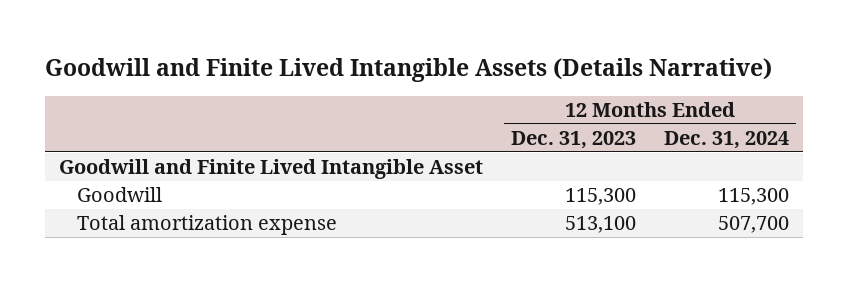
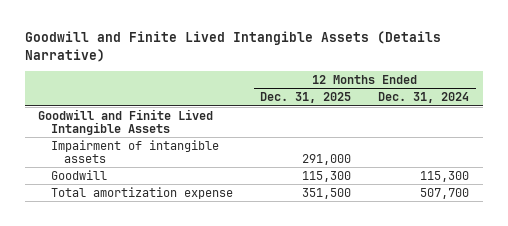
- | 12 Months Ended Dec. 31, 2023 | 12 Months Ended Dec. 31, 2024
+ | 12 Months Ended Dec. 31, 2025 | 12 Months Ended Dec. 31, 2024
- Goodwill and Finite Lived Intangible Asset
+ Goodwill and Finite Lived Intangible Assets
+ Impairment of intangible assets | 291,000 |

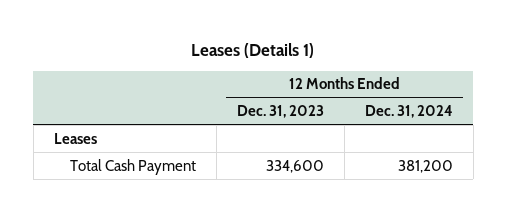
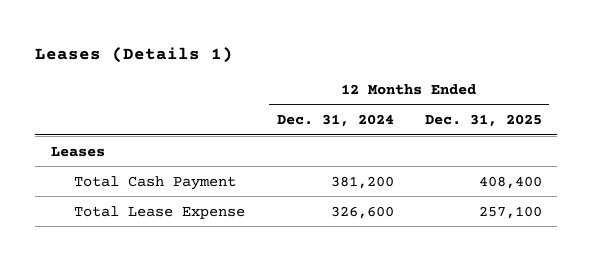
- | 12 Months Ended Dec. 31, 2023 | 12 Months Ended Dec. 31, 2024
+ | 12 Months Ended Dec. 31, 2024 | 12 Months Ended Dec. 31, 2025
+ Total Lease Expense | 326,600 | 257,100

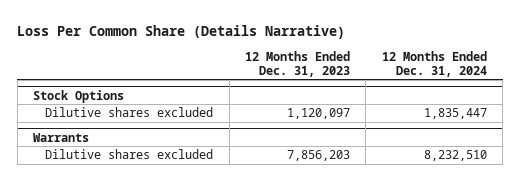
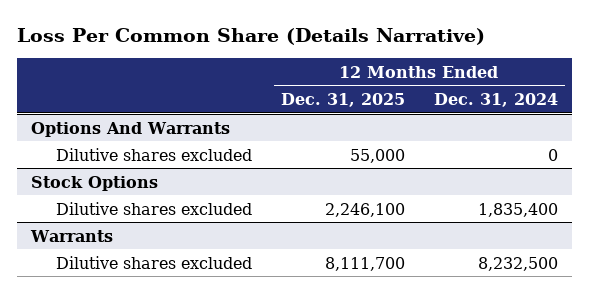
- | 12 Months Ended Dec. 31, 2023 | 12 Months Ended Dec. 31, 2024
+ | 12 Months Ended Dec. 31, 2025 | 12 Months Ended Dec. 31, 2024
+ Options And Warrants
+ Dilutive shares excluded | 55,000 | 0
@ Stock Options
- Dilutive shares excluded | 1,120,097 | 1,835,447
+ Dilutive shares excluded | 2,246,100 | 1,835,400
@ Warrants
- Dilutive shares excluded | 7,856,203 | 8,232,510
+ Dilutive shares excluded | 8,111,700 | 8,232,500

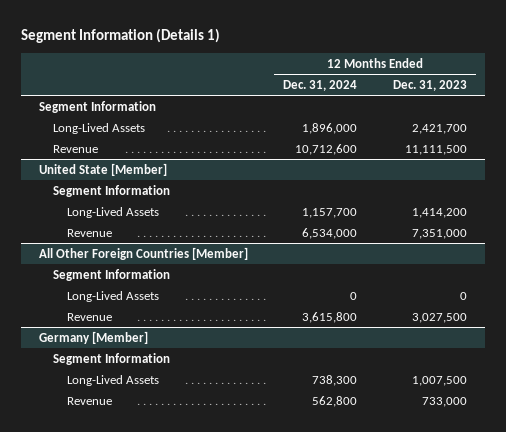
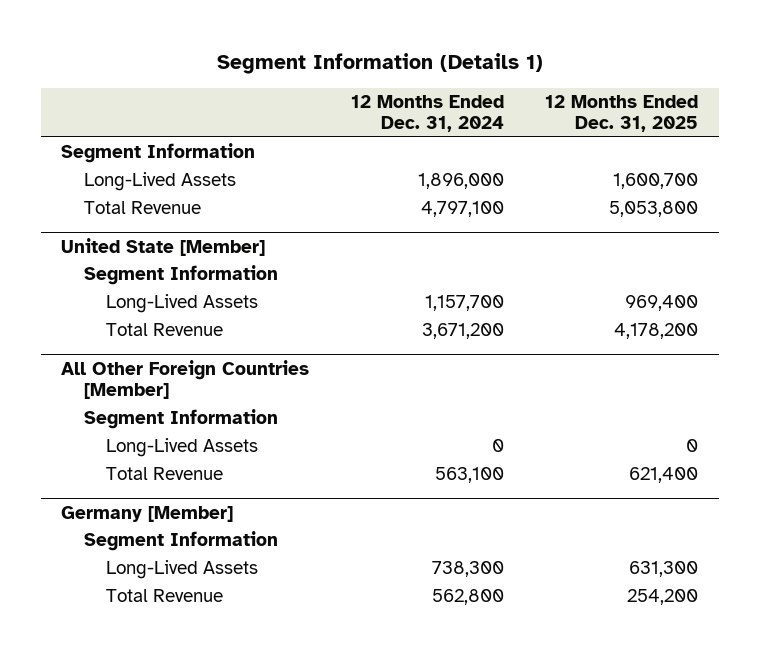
- | 12 Months Ended Dec. 31, 2024 | 12 Months Ended Dec. 31, 2023
+ | 12 Months Ended Dec. 31, 2024 | 12 Months Ended Dec. 31, 2025
- Revenue | 10,712,600 | 11,111,500
+ Total Revenue | 4,797,100 | 5,053,800
@ United State [Member]
- Revenue | 6,534,000 | 7,351,000
+ Total Revenue | 3,671,200 | 4,178,200
@ All Other Foreign Countries [Member]
- Revenue | 3,615,800 | 3,027,500
+ Total Revenue | 563,100 | 621,400
@ Germany [Member]
- Revenue | 562,800 | 733,000
+ Total Revenue | 562,800 | 254,200

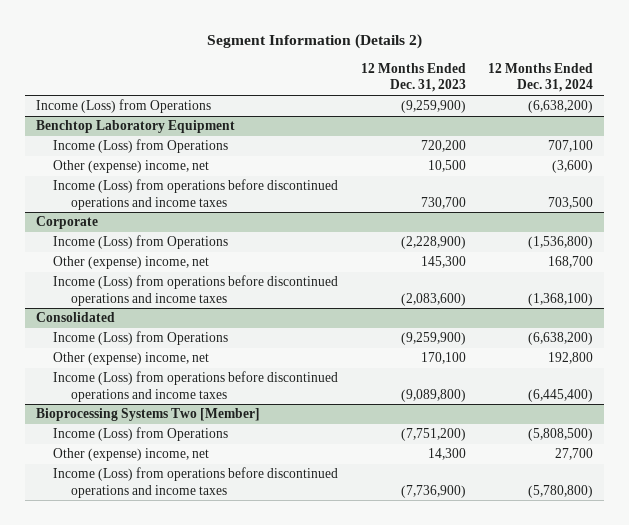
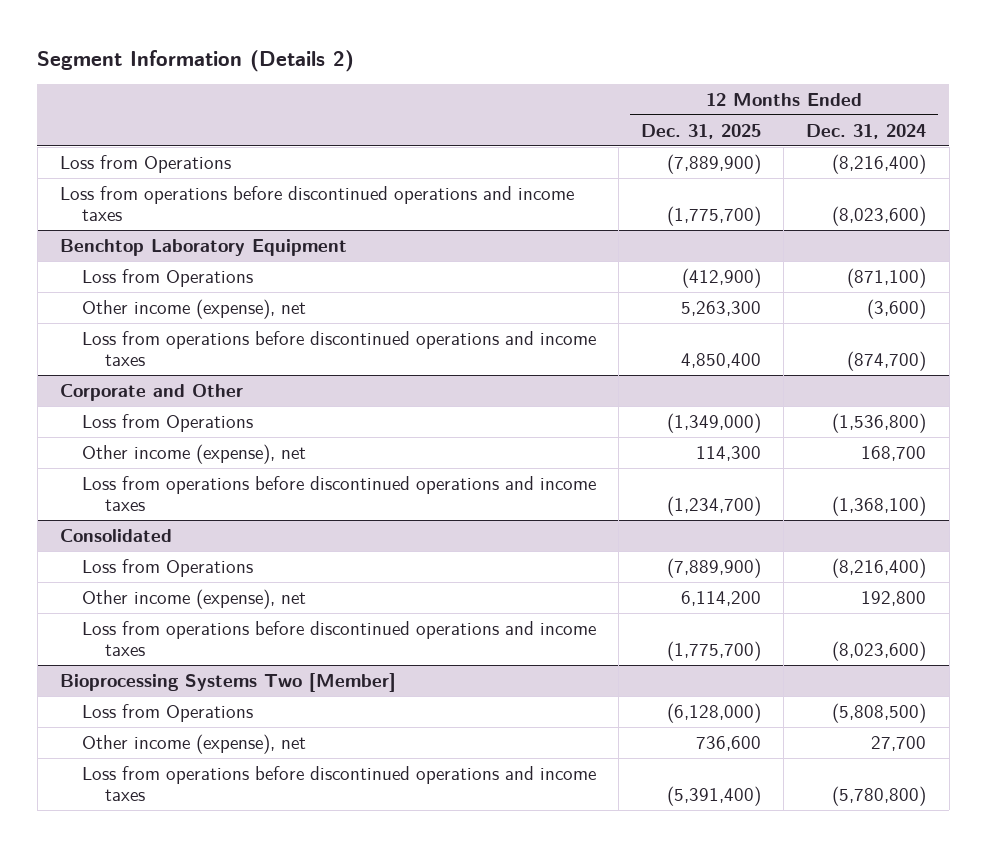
- | 12 Months Ended Dec. 31, 2023 | 12 Months Ended Dec. 31, 2024
+ | 12 Months Ended Dec. 31, 2025 | 12 Months Ended Dec. 31, 2024
- Income (Loss) from Operations | (9,259,900) | (6,638,200)
+ Loss from Operations | (7,889,900) | (8,216,400)
+ Loss from operations before discontinued operations and income taxes | (1,775,700) | (8,023,600)
@ Benchtop Laboratory Equipment
- Income (Loss) from Operations | 720,200 | 707,100
- Other (expense) income, net | 10,500 | (3,600)
- Income (Loss) from operations before discontinued operations and income taxes | 730,700 | 703,500
- Corporate
- Income (Loss) from Operations | (2,228,900) | (1,536,800)
- Other (expense) income, net | 145,300 | 168,700
- Income (Loss) from operations before discontinued operations and income taxes | (2,083,600) | (1,368,100)
@ Benchtop Laboratory Equipment
+ Loss from Operations | (412,900) | (871,100)
+ Other income (expense), net | 5,263,300 | (3,600)
+ Loss from operations before discontinued operations and income taxes | 4,850,400 | (874,700)
+ Corporate and Other
+ Loss from Operations | (1,349,000) | (1,536,800)
+ Other income (expense), net | 114,300 | 168,700
+ Loss from operations before discontinued operations and income taxes | (1,234,700) | (1,368,100)
@ Consolidated
- Income (Loss) from Operations | (9,259,900) | (6,638,200)
- Other (expense) income, net | 170,100 | 192,800
- Income (Loss) from operations before discontinued operations and income taxes | (9,089,800) | (6,445,400)
+ Loss from Operations | (7,889,900) | (8,216,400)
+ Other income (expense), net | 6,114,200 | 192,800
+ Loss from operations before discontinued operations and income taxes | (1,775,700) | (8,023,600)
@ Bioprocessing Systems Two [Member]
- Income (Loss) from Operations | (7,751,200) | (5,808,500)
- Other (expense) income, net | 14,300 | 27,700
- Income (Loss) from operations before discontinued operations and income taxes | (7,736,900) | (5,780,800)
+ Loss from Operations | (6,128,000) | (5,808,500)
+ Other income (expense), net | 736,600 | 27,700
+ Loss from operations before discontinued operations and income taxes | (5,391,400) | (5,780,800)

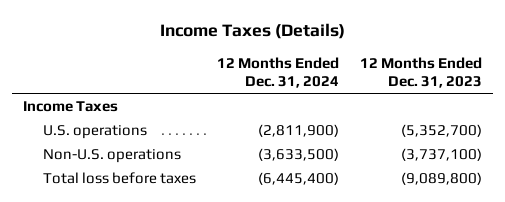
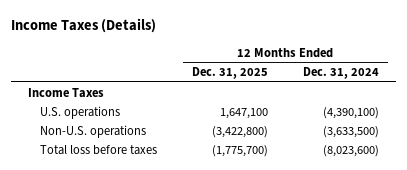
- | 12 Months Ended Dec. 31, 2024 | 12 Months Ended Dec. 31, 2023
+ | 12 Months Ended Dec. 31, 2025 | 12 Months Ended Dec. 31, 2024
- U.S. operations | (2,811,900) | (5,352,700)
+ U.S. operations | 1,647,100 | (4,390,100)
- Total loss before taxes | (6,445,400) | (9,089,800)
+ Total loss before taxes | (1,775,700) | (8,023,600)

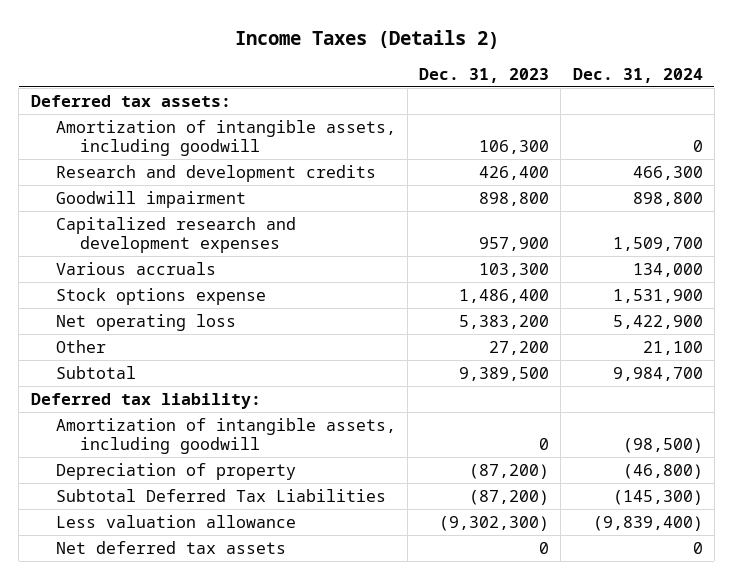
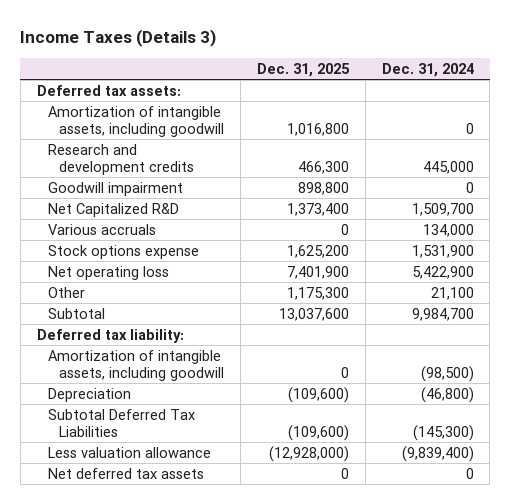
- Income Taxes (Details 2)
+ Income Taxes (Details 3)
- | Dec. 31, 2023 | Dec. 31, 2024
+ | Dec. 31, 2025 | Dec. 31, 2024
- Research and development credits | 426,400 | 466,300
- Goodwill impairment | 898,800 | 898,800
- Capitalized research and development expenses | 957,900 | 1,509,700
+ Research and development credits | 466,300 | 445,000
+ Goodwill impairment | 898,800 | 0
+ Net Capitalized R&D | 1,373,400 | 1,509,700
- Depreciation of property | (87,200) | (46,800)
+ Depreciation | (109,600) | (46,800)

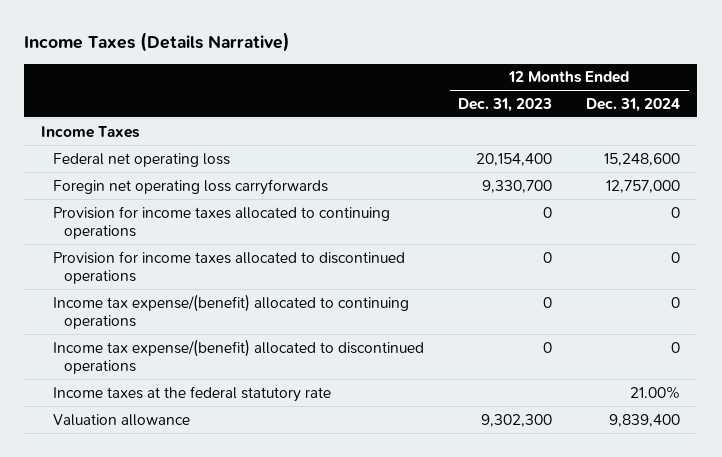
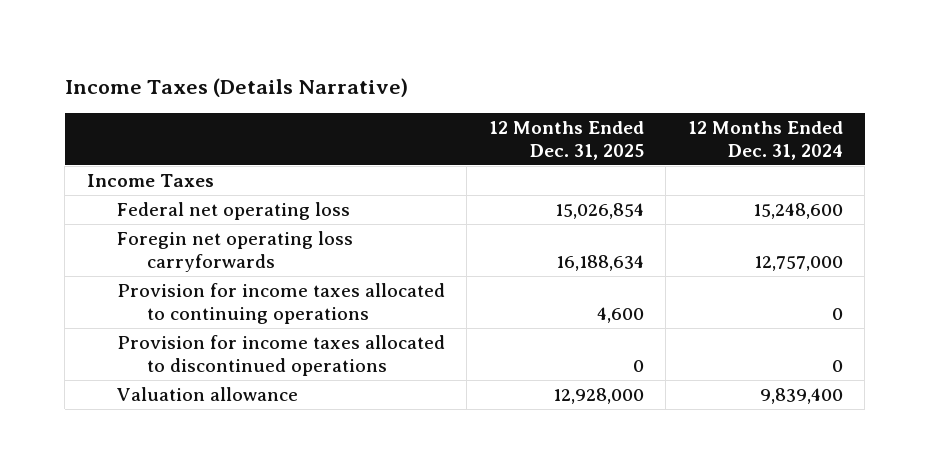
- | 12 Months Ended Dec. 31, 2023 | 12 Months Ended Dec. 31, 2024
+ | 12 Months Ended Dec. 31, 2025 | 12 Months Ended Dec. 31, 2024
- Income tax expense/(benefit) allocated to continuing operations | 0 | 0
- Income tax expense/(benefit) allocated to discontinued operations | 0 | 0
- Income taxes at the federal statutory rate | | 21.00%

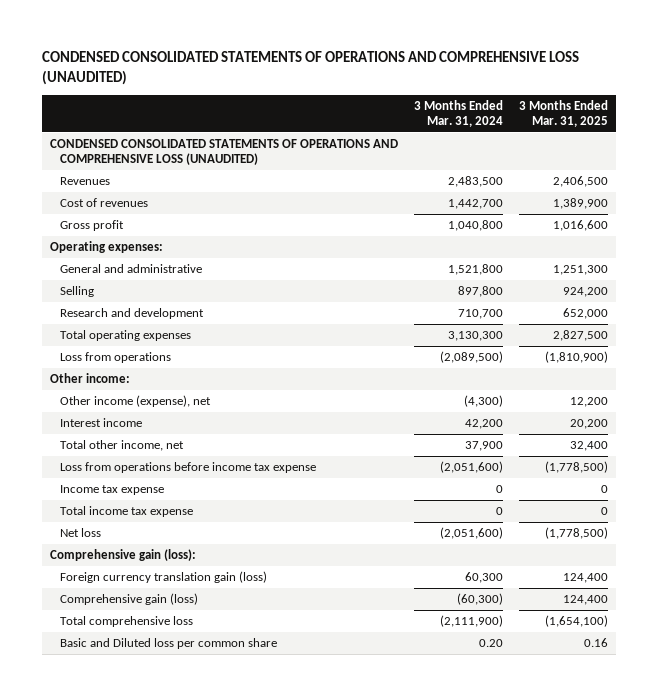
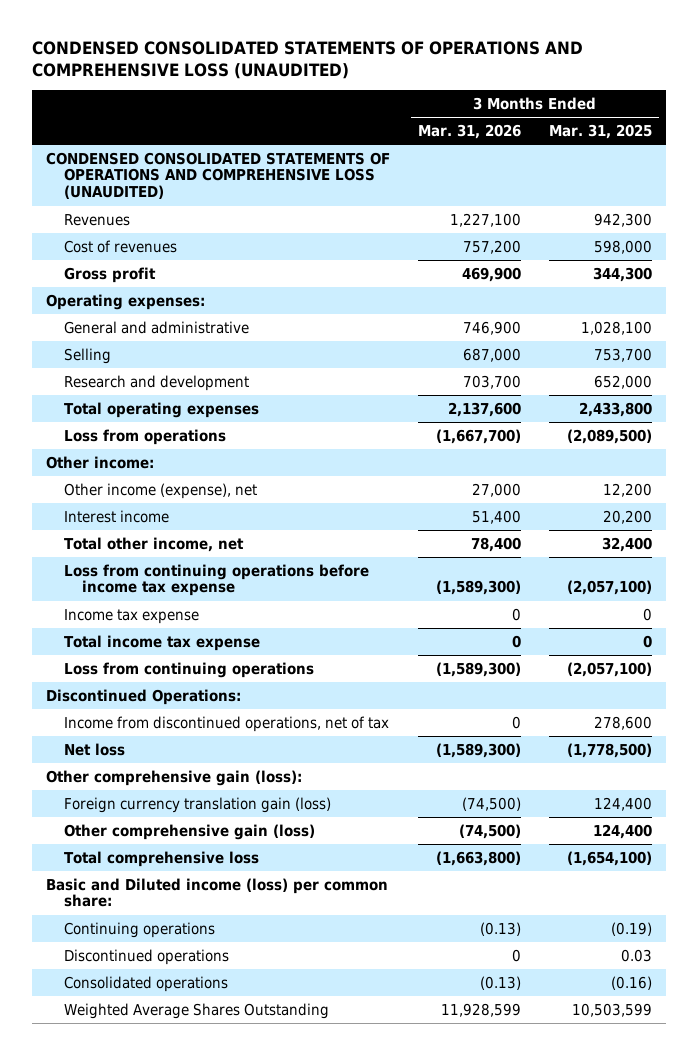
- | 3 Months Ended Mar. 31, 2024 | 3 Months Ended Mar. 31, 2025
+ | 3 Months Ended Mar. 31, 2026 | 3 Months Ended Mar. 31, 2025
- Revenues | 2,483,500 | 2,406,500
- Cost of revenues | 1,442,700 | 1,389,900
- Gross profit | 1,040,800 | 1,016,600
+ Revenues | 1,227,100 | 942,300
+ Cost of revenues | 757,200 | 598,000
+ Gross profit | 469,900 | 344,300
- General and administrative | 1,521,800 | 1,251,300
- Selling | 897,800 | 924,200
+ General and administrative | 746,900 | 1,028,100
+ Selling | 687,000 | 753,700
- Total operating expenses | 3,130,300 | 2,827,500
- Loss from operations | (2,089,500) | (1,810,900)
+ Total operating expenses | 2,137,600 | 2,433,800
+ Loss from operations | (1,667,700) | (2,089,500)
- Loss from operations before income tax expense | (2,051,600) | (1,778,500)
+ Loss from continuing operations before income tax expense | (1,589,300) | (2,057,100)
+ Loss from continuing operations | (1,589,300) | (2,057,100)
+ Discontinued Operations:
+ Income from discontinued operations, net of tax | 0 | 278,600
- Comprehensive gain (loss):
+ Other comprehensive gain (loss):
- Comprehensive gain (loss) | (60,300) | 124,400
+ Other comprehensive gain (loss) | (74,500) | 124,400
- Basic and Diluted loss per common share | 0.20 | 0.16
+ Basic and Diluted income (loss) per common share:
+ Continuing operations | (0.13) | (0.19)
+ Discontinued operations | 0 | 0.03
+ Consolidated operations | (0.13) | (0.16)
+ Weighted Average Shares Outstanding | 11,928,599 | 10,503,599

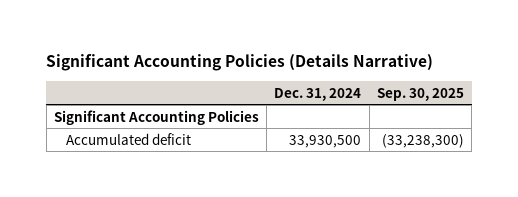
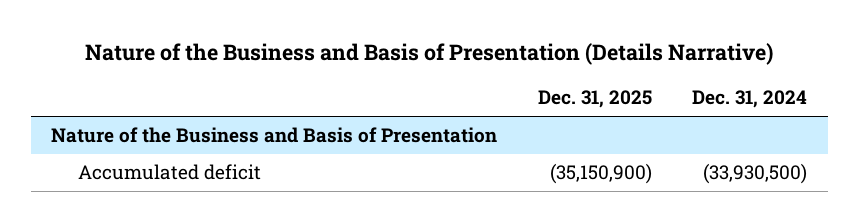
- Significant Accounting Policies (Details Narrative)
+ Nature of the Business and Basis of Presentation (Details Narrative)
- | Dec. 31, 2024 | Sep. 30, 2025
+ | Dec. 31, 2025 | Dec. 31, 2024
- Significant Accounting Policies
- Accumulated deficit | 33,930,500 | (33,238,300)
+ Nature of the Business and Basis of Presentation
+ Accumulated deficit | (35,150,900) | (33,930,500)

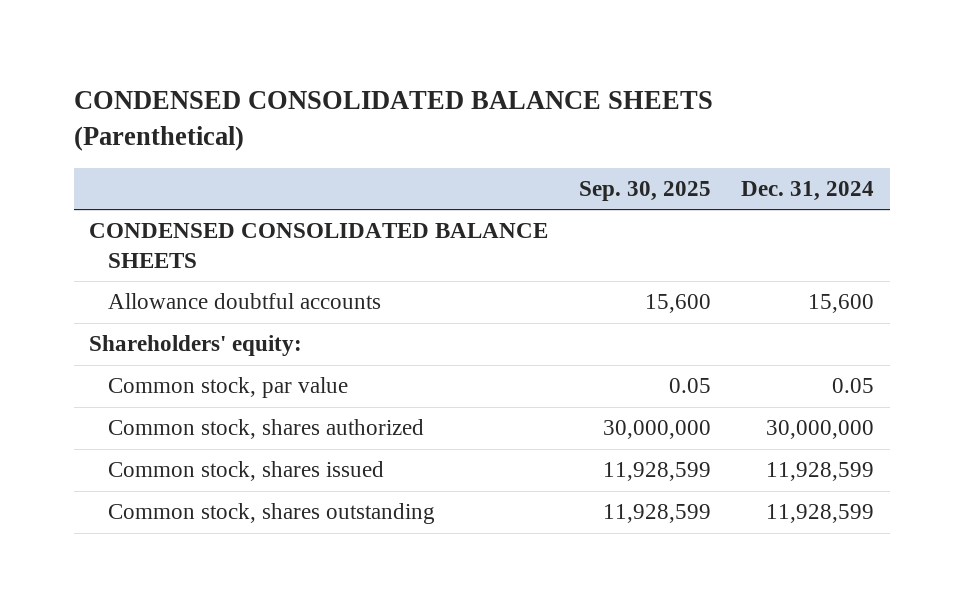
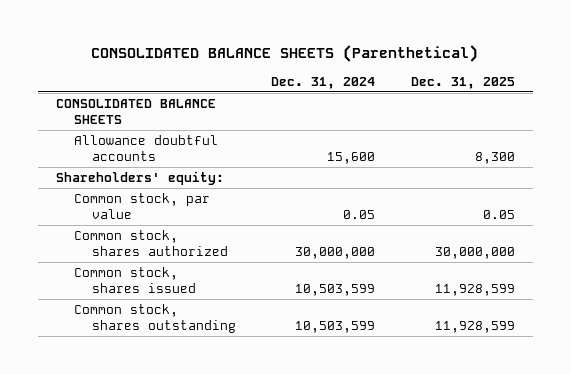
- CONDENSED CONSOLIDATED BALANCE SHEETS (Parenthetical)
+ CONSOLIDATED BALANCE SHEETS (Parenthetical)
- | Sep. 30, 2025 | Dec. 31, 2024
+ | Dec. 31, 2024 | Dec. 31, 2025
- CONDENSED CONSOLIDATED BALANCE SHEETS
+ CONSOLIDATED BALANCE SHEETS
- Common stock, shares issued | 11,928,599 | 11,928,599
- Common stock, shares outstanding | 11,928,599 | 11,928,599
+ Common stock, shares issued | 10,503,599 | 11,928,599
+ Common stock, shares outstanding | 10,503,599 | 11,928,599

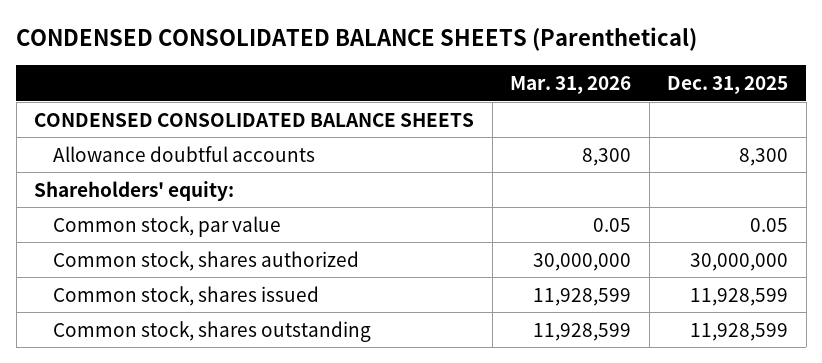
- CONSOLIDATED BALANCE SHEETS (Parenthetical)
+ CONDENSED CONSOLIDATED BALANCE SHEETS (Parenthetical)
- | Dec. 31, 2024 | Dec. 31, 2025
+ | Mar. 31, 2026 | Dec. 31, 2025
- CONSOLIDATED BALANCE SHEETS
+ CONDENSED CONSOLIDATED BALANCE SHEETS

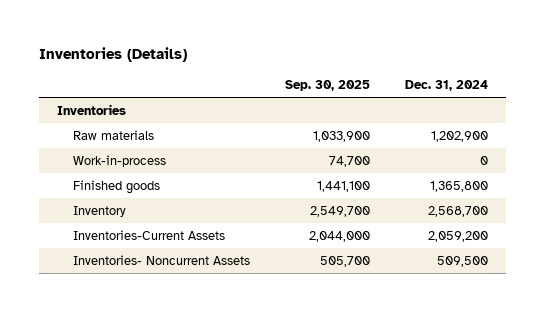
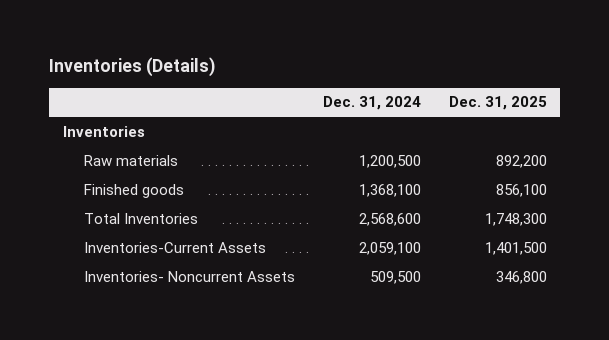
- | Sep. 30, 2025 | Dec. 31, 2024
+ | Dec. 31, 2024 | Dec. 31, 2025
- Raw materials | 1,033,900 | 1,202,900
- Work-in-process | 74,700 | 0
- Finished goods | 1,441,100 | 1,365,800
- Inventory | 2,549,700 | 2,568,700
- Inventories-Current Assets | 2,044,000 | 2,059,200
+ Raw materials | 1,200,500 | 892,200
+ Finished goods | 1,368,100 | 856,100
+ Total Inventories | 2,568,600 | 1,748,300
+ Inventories-Current Assets | 2,059,100 | 1,401,500

